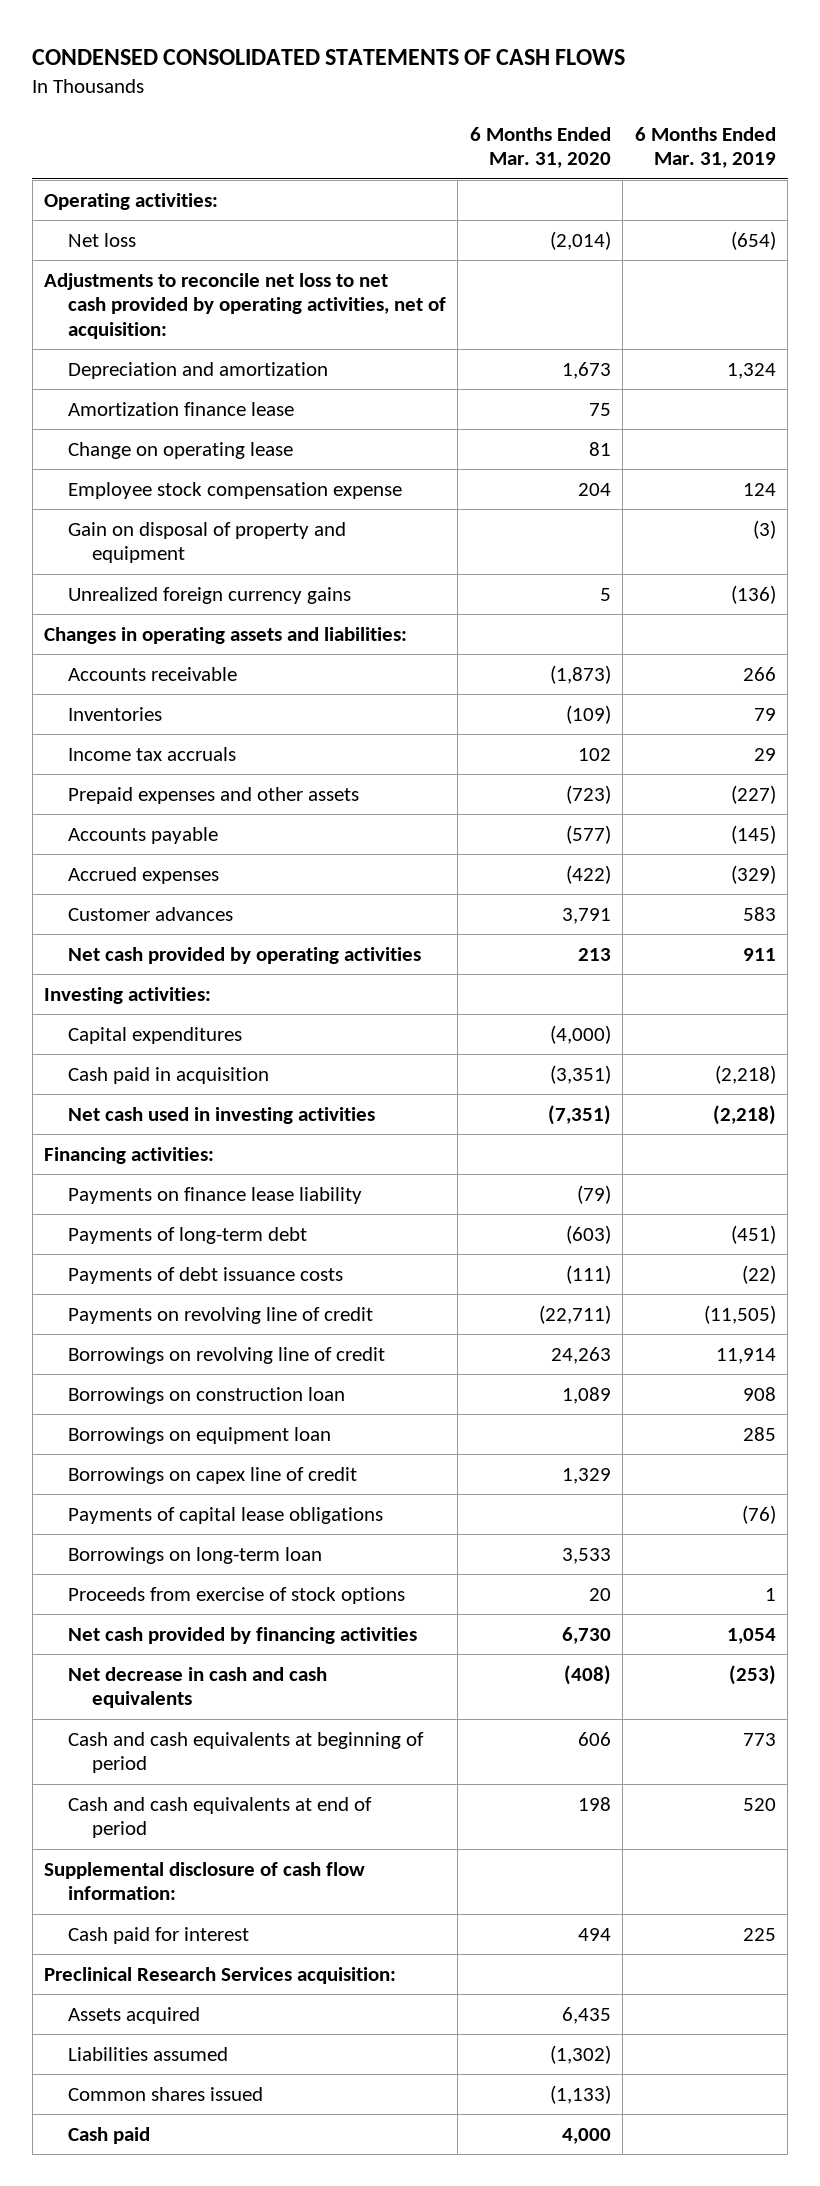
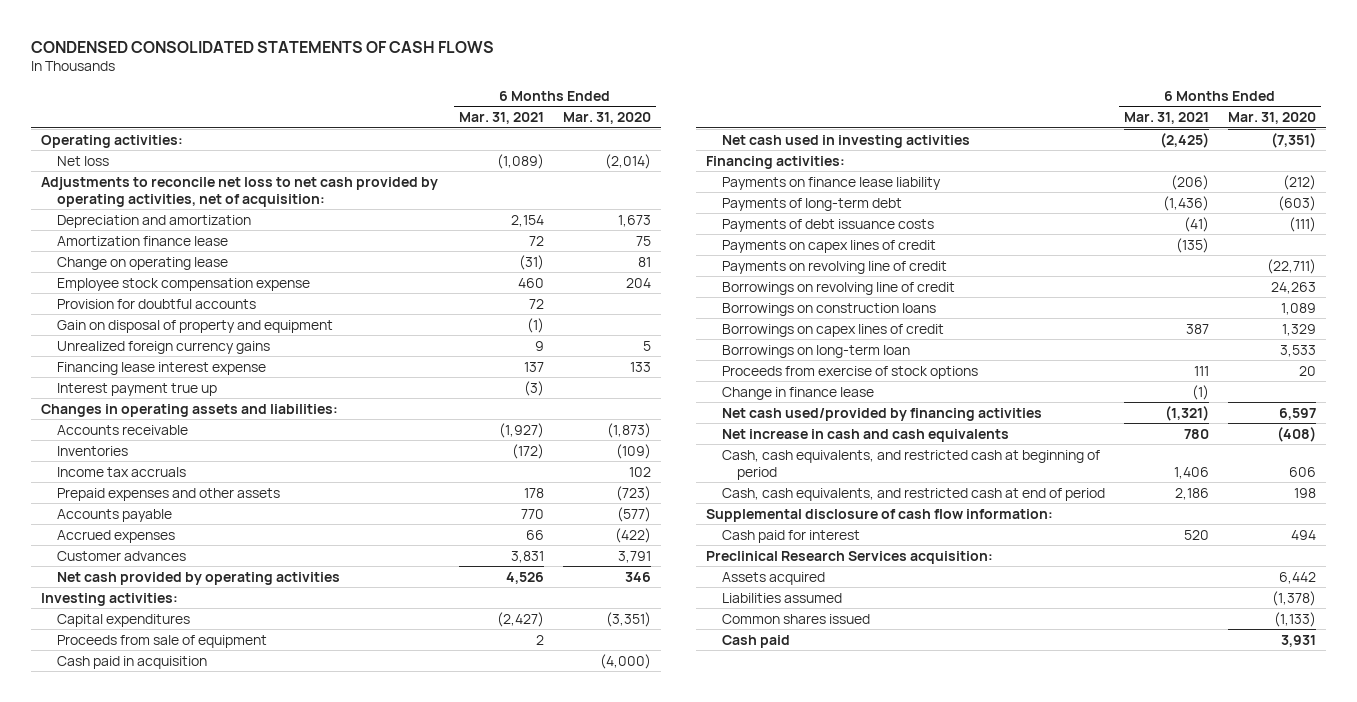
- | 6 Months Ended Mar. 31, 2020 | 6 Months Ended Mar. 31, 2019
+ | 6 Months Ended Mar. 31, 2021 | 6 Months Ended Mar. 31, 2020
+ Provision for doubtful accounts | 72 |
+ Financing lease interest expense | 137 | 133
+ Interest payment true up | (3) |
- Net cash provided by operating activities | 213 | 911
+ Net cash provided by operating activities | 4,526 | 346
- Capital expenditures | (4,000) |
- Cash paid in acquisition | (3,351) | (2,218)
+ Capital expenditures | (2,427) | (3,351)
+ Proceeds from sale of equipment | 2 |
+ Cash paid in acquisition | | (4,000)
- Payments on finance lease liability | (79) |
+ Payments on finance lease liability | (206) | (212)
+ Payments on capex lines of credit | (135) |
- Borrowings on construction loan | 1,089 | 908
- Borrowings on equipment loan | | 285
- Borrowings on capex line of credit | 1,329 |
- Payments of capital lease obligations | | (76)
+ Borrowings on construction loans | | 1,089
+ Borrowings on capex lines of credit | 387 | 1,329
- Net cash provided by financing activities | 6,730 | 1,054
- Net decrease in cash and cash equivalents | (408) | (253)
- Cash and cash equivalents at beginning of period | 606 | 773
- Cash and cash equivalents at end of period | 198 | 520
+ Change in finance lease | (1) |
+ Net cash used/provided by financing activities | (1,321) | 6,597
+ Net increase in cash and cash equivalents | 780 | (408)
+ Cash, cash equivalents, and restricted cash at beginning of period | 1,406 | 606
+ Cash, cash equivalents, and restricted cash at end of period | 2,186 | 198
- Assets acquired | 6,435 |
- Liabilities assumed | (1,302) |
+ Assets acquired | | 6,442
+ Liabilities assumed | | (1,378)
- Cash paid | 4,000 |
+ Cash paid | | 3,931

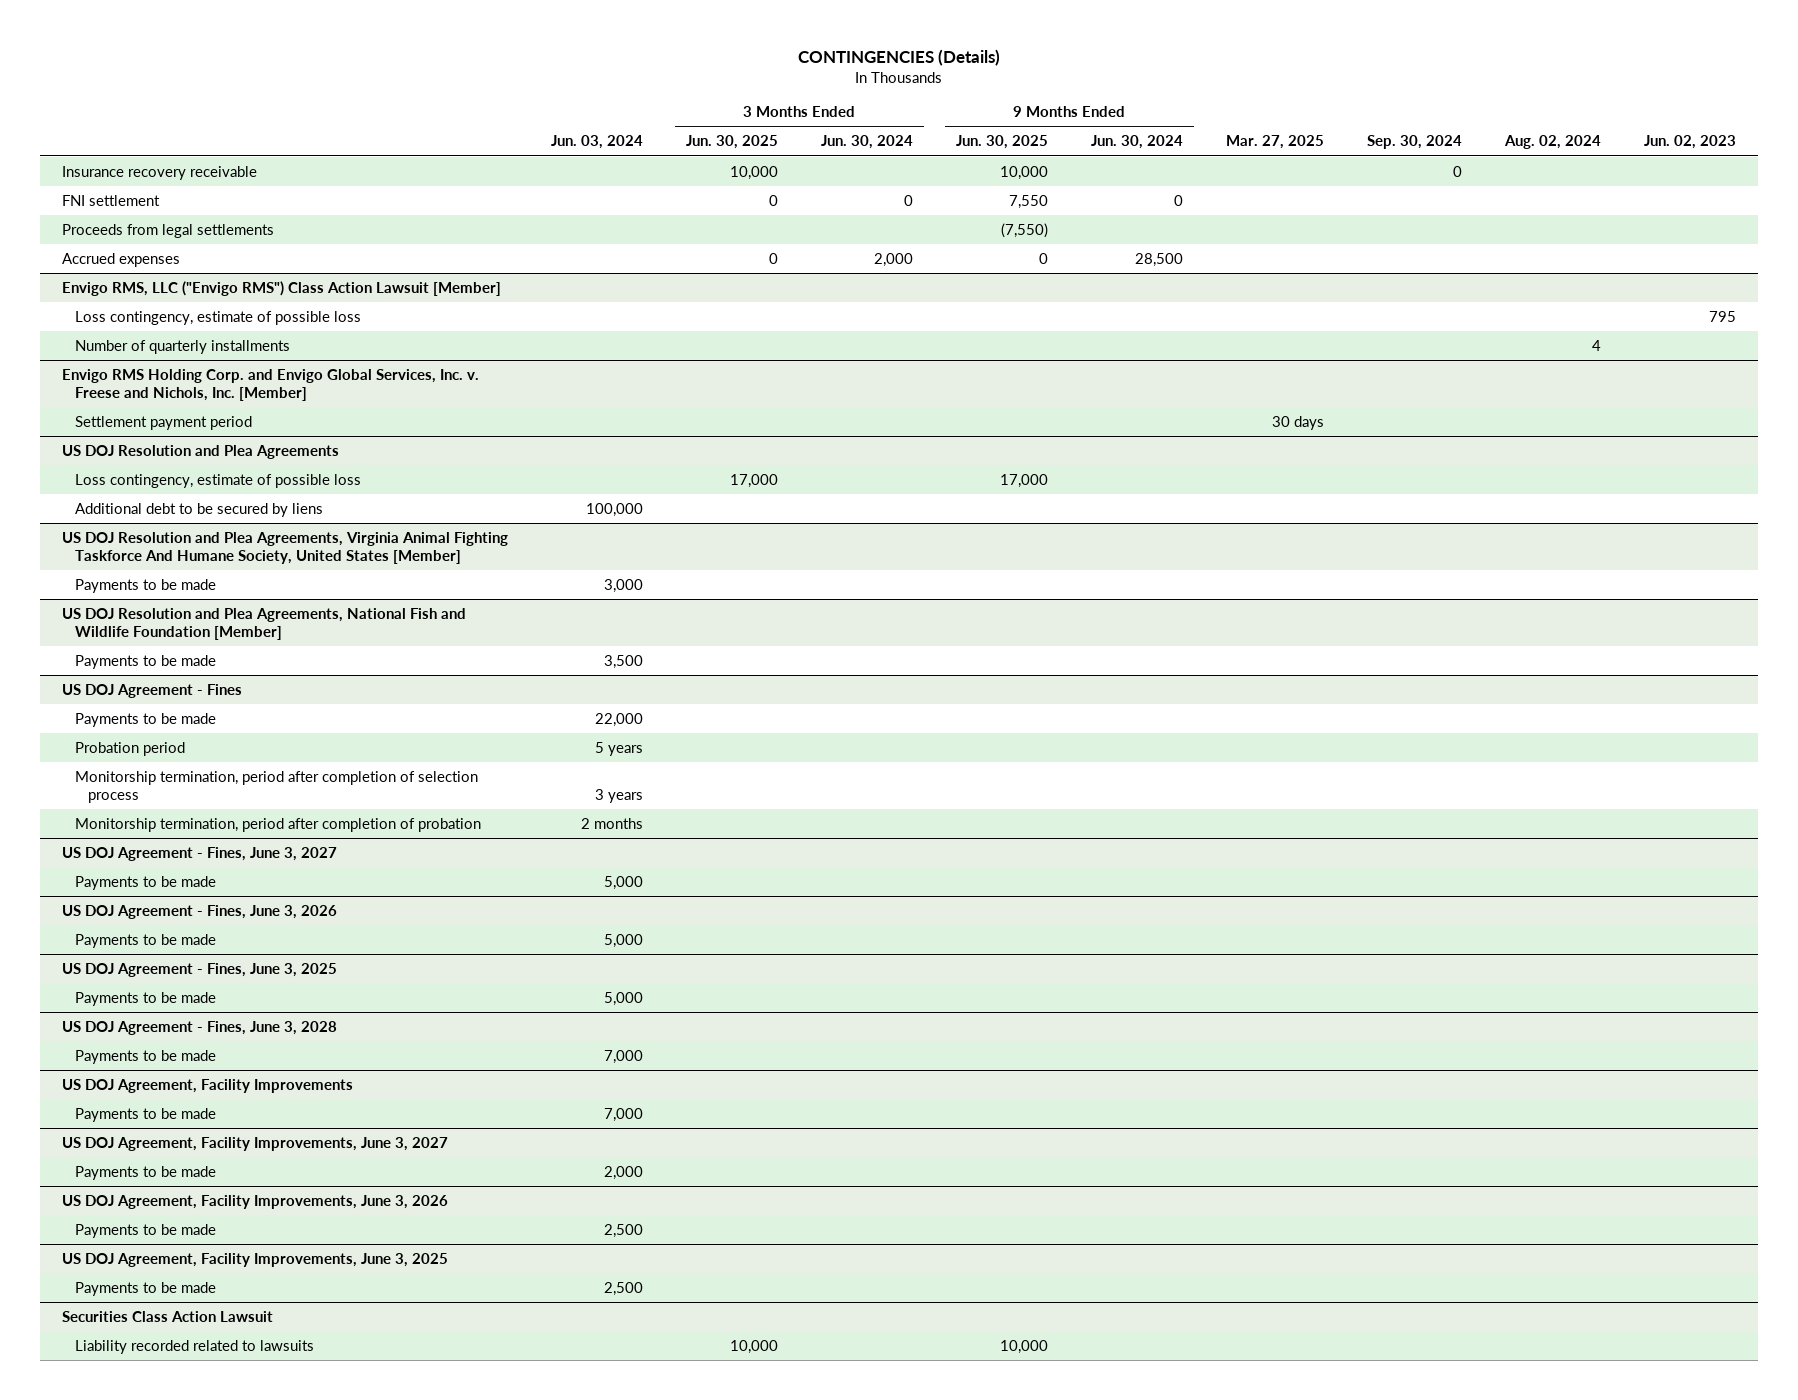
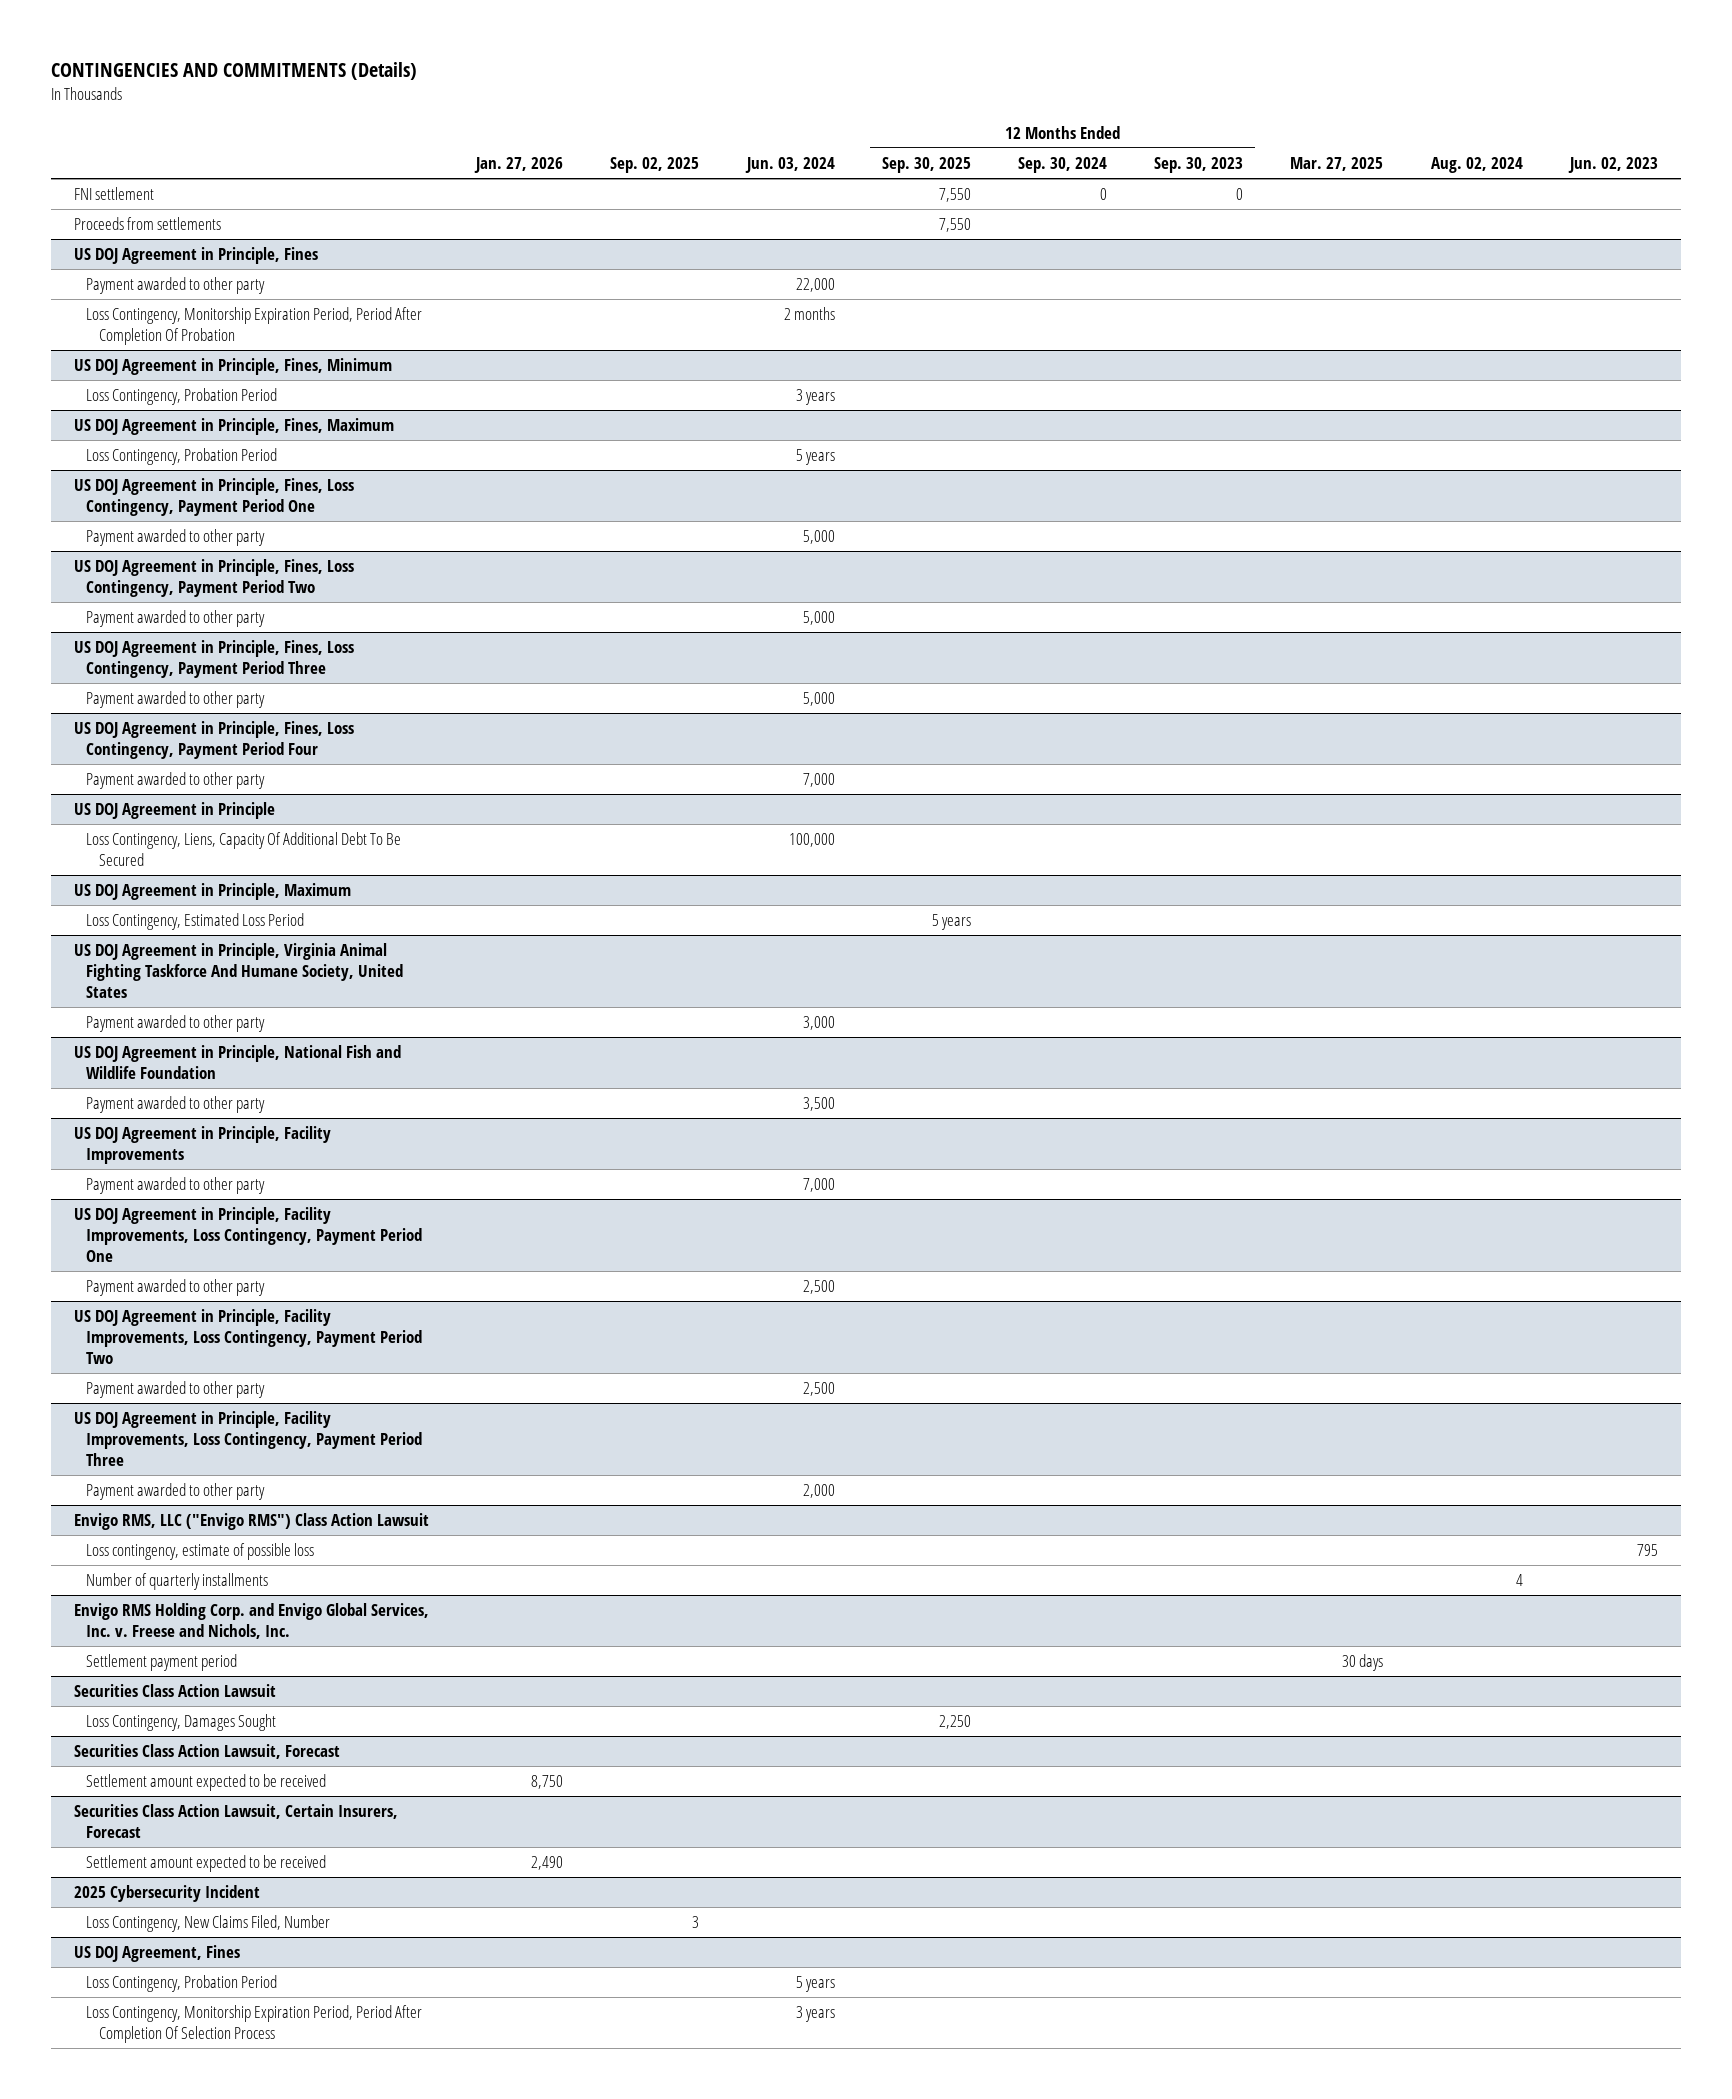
- CONTINGENCIES (Details)
+ CONTINGENCIES AND COMMITMENTS (Details)
- | Jun. 03, 2024 | 3 Months Ended Jun. 30, 2025 | 3 Months Ended Jun. 30, 2024 | 9 Months Ended Jun. 30, 2025 | 9 Months Ended Jun. 30, 2024 | Mar. 27, 2025 | Sep. 30, 2024 | Aug. 02, 2024 | Jun. 02, 2023
+ | Jan. 27, 2026 | Sep. 02, 2025 | Jun. 03, 2024 | 12 Months Ended Sep. 30, 2025 | 12 Months Ended Sep. 30, 2024 | 12 Months Ended Sep. 30, 2023 | Mar. 27, 2025 | Aug. 02, 2024 | Jun. 02, 2023
- Insurance recovery receivable | | 10,000 | | 10,000 | | | 0 | |
- Proceeds from legal settlements | | | | (7,550) | | | | |
- Accrued expenses | | 0 | 2,000 | 0 | 28,500 | | | |
- Envigo RMS, LLC ("Envigo RMS") Class Action Lawsuit [Member]
+ Proceeds from settlements | | | | 7,550 | | | | |
+ US DOJ Agreement in Principle, Fines
+ Payment awarded to other party | | | 22,000 | | | | | |
+ Loss Contingency, Monitorship Expiration Period, Period After Completion Of Probation | | | 2 months | | | | | |
+ US DOJ Agreement in Principle, Fines, Minimum
+ Loss Contingency, Probation Period | | | 3 years | | | | | |
+ US DOJ Agreement in Principle, Fines, Maximum
+ Loss Contingency, Probation Period | | | 5 years | | | | | |
+ US DOJ Agreement in Principle, Fines, Loss Contingency, Payment Period One
+ Payment awarded to other party | | | 5,000 | | | | | |
+ US DOJ Agreement in Principle, Fines, Loss Contingency, Payment Period Two
+ Payment awarded to other party | | | 5,000 | | | | | |
+ US DOJ Agreement in Principle, Fines, Loss Contingency, Payment Period Three
+ Payment awarded to other party | | | 5,000 | | | | | |
+ US DOJ Agreement in Principle, Fines, Loss Contingency, Payment Period Four
+ Payment awarded to other party | | | 7,000 | | | | | |
+ US DOJ Agreement in Principle
+ Loss Contingency, Liens, Capacity Of Additional Debt To Be Secured | | | 100,000 | | | | | |
+ US DOJ Agreement in Principle, Maximum
+ Loss Contingency, Estimated Loss Period | | | | 5 years | | | | |
+ US DOJ Agreement in Principle, Virginia Animal Fighting Taskforce And Humane Society, United States
+ Payment awarded to other party | | | 3,000 | | | | | |
+ US DOJ Agreement in Principle, National Fish and Wildlife Foundation
+ Payment awarded to other party | | | 3,500 | | | | | |
+ US DOJ Agreement in Principle, Facility Improvements
+ Payment awarded to other party | | | 7,000 | | | | | |
+ US DOJ Agreement in Principle, Facility Improvements, Loss Contingency, Payment Period One
+ Payment awarded to other party | | | 2,500 | | | | | |
+ US DOJ Agreement in Principle, Facility Improvements, Loss Contingency, Payment Period Two
+ Payment awarded to other party | | | 2,500 | | | | | |
+ US DOJ Agreement in Principle, Facility Improvements, Loss Contingency, Payment Period Three
+ Payment awarded to other party | | | 2,000 | | | | | |
+ Envigo RMS, LLC ("Envigo RMS") Class Action Lawsuit
- Envigo RMS Holding Corp. and Envigo Global Services, Inc. v. Freese and Nichols, Inc. [Member]
+ Envigo RMS Holding Corp. and Envigo Global Services, Inc. v. Freese and Nichols, Inc.
- US DOJ Resolution and Plea Agreements
- Loss contingency, estimate of possible loss | | 17,000 | | 17,000 | | | | |
- Additional debt to be secured by liens | 100,000 | | | | | | | |
- US DOJ Resolution and Plea Agreements, Virginia Animal Fighting Taskforce And Humane Society, United States [Member]
- Payments to be made | 3,000 | | | | | | | |
- US DOJ Resolution and Plea Agreements, National Fish and Wildlife Foundation [Member]
- Payments to be made | 3,500 | | | | | | | |
- US DOJ Agreement - Fines
- Payments to be made | 22,000 | | | | | | | |
- Probation period | 5 years | | | | | | | |
- Monitorship termination, period after completion of selection process | 3 years | | | | | | | |
- Monitorship termination, period after completion of probation | 2 months | | | | | | | |
- US DOJ Agreement - Fines, June 3, 2027
- Payments to be made | 5,000 | | | | | | | |
- US DOJ Agreement - Fines, June 3, 2026
- Payments to be made | 5,000 | | | | | | | |
- US DOJ Agreement - Fines, June 3, 2025
- Payments to be made | 5,000 | | | | | | | |
- US DOJ Agreement - Fines, June 3, 2028
- Payments to be made | 7,000 | | | | | | | |
- US DOJ Agreement, Facility Improvements
- Payments to be made | 7,000 | | | | | | | |
- US DOJ Agreement, Facility Improvements, June 3, 2027
- Payments to be made | 2,000 | | | | | | | |
- US DOJ Agreement, Facility Improvements, June 3, 2026
- Payments to be made | 2,500 | | | | | | | |
- US DOJ Agreement, Facility Improvements, June 3, 2025
- Payments to be made | 2,500 | | | | | | | |
@ Securities Class Action Lawsuit
- Liability recorded related to lawsuits | | 10,000 | | 10,000 | | | | |
+ Loss Contingency, Damages Sought | | | | 2,250 | | | | |
+ Securities Class Action Lawsuit, Forecast
+ Settlement amount expected to be received | 8,750 | | | | | | | |
+ Securities Class Action Lawsuit, Certain Insurers, Forecast
+ Settlement amount expected to be received | 2,490 | | | | | | | |
+ 2025 Cybersecurity Incident
+ Loss Contingency, New Claims Filed, Number | | 3 | | | | | | |
+ US DOJ Agreement, Fines
+ Loss Contingency, Probation Period | | | 5 years | | | | | |
+ Loss Contingency, Monitorship Expiration Period, Period After Completion Of Selection Process | | | 3 years | | | | | |

